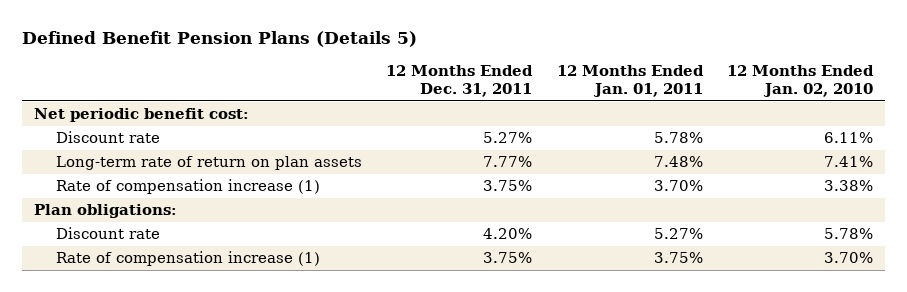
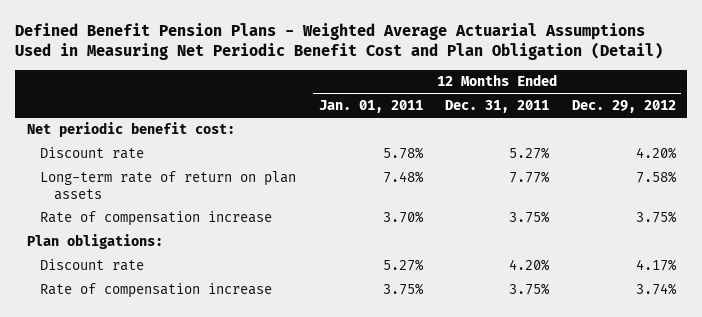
- Defined Benefit Pension Plans (Details 5)
+ Defined Benefit Pension Plans - Weighted Average Actuarial Assumptions Used in Measuring Net Periodic Benefit Cost and Plan Obligation (Detail)
- | 12 Months Ended Dec. 31, 2011 | 12 Months Ended Jan. 01, 2011 | 12 Months Ended Jan. 02, 2010
+ | 12 Months Ended Jan. 01, 2011 | 12 Months Ended Dec. 31, 2011 | 12 Months Ended Dec. 29, 2012
- Rate of compensation increase (1) | 3.75% | 3.70% | 3.38%
+ Rate of compensation increase | 3.70% | 3.75% | 3.75%
- Rate of compensation increase (1) | 3.75% | 3.75% | 3.70%
+ Rate of compensation increase | 3.75% | 3.75% | 3.74%

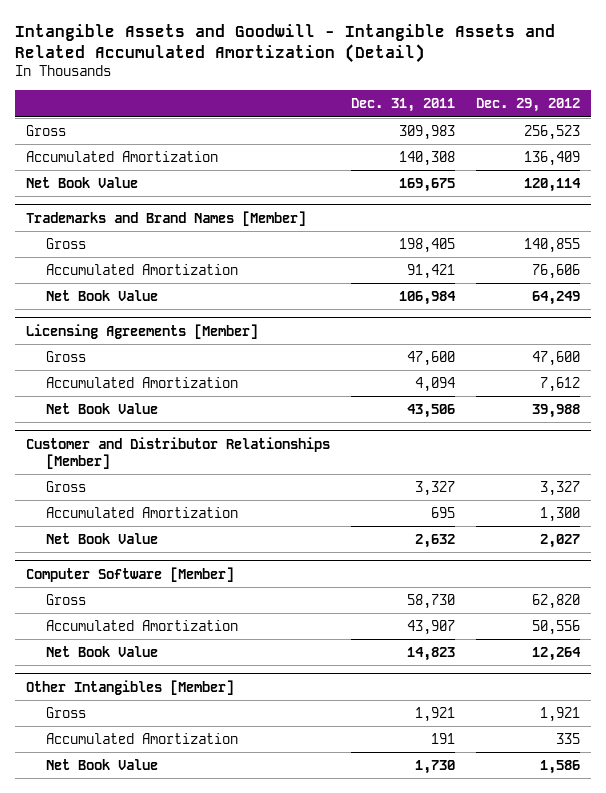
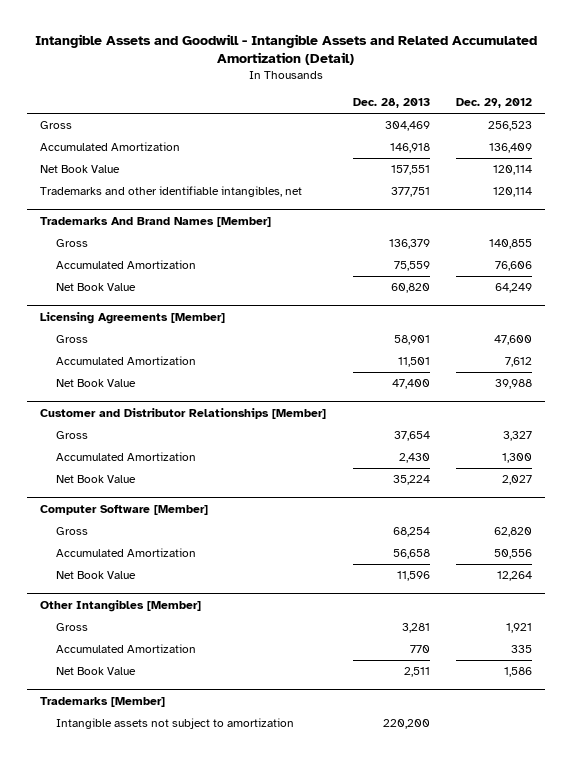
- | Dec. 31, 2011 | Dec. 29, 2012
+ | Dec. 28, 2013 | Dec. 29, 2012
- Trademarks and Brand Names [Member]
+ Trademarks and other identifiable intangibles, net | 377,751 | 120,114
+ Trademarks And Brand Names [Member]
+ Trademarks [Member]
+ Intangible assets not subject to amortization | 220,200 |

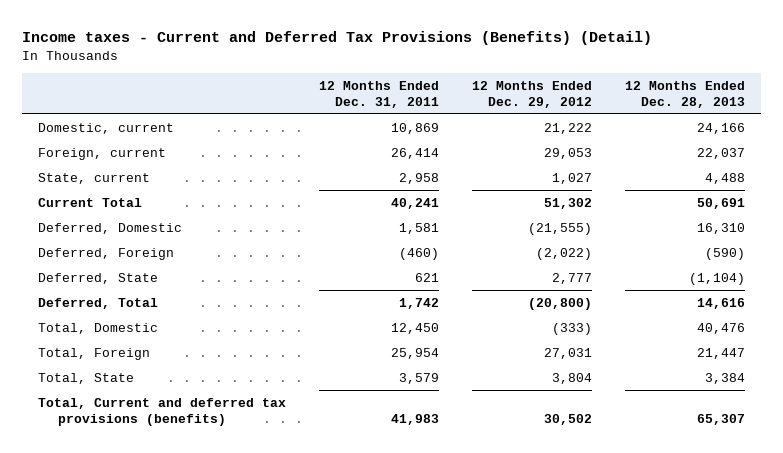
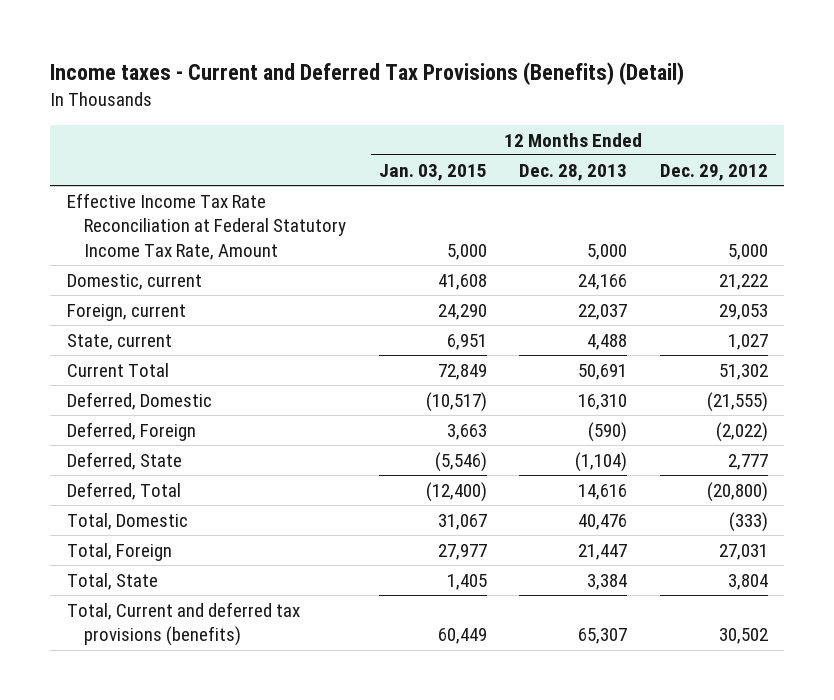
- | 12 Months Ended Dec. 31, 2011 | 12 Months Ended Dec. 29, 2012 | 12 Months Ended Dec. 28, 2013
+ | 12 Months Ended Jan. 03, 2015 | 12 Months Ended Dec. 28, 2013 | 12 Months Ended Dec. 29, 2012
+ Effective Income Tax Rate Reconciliation at Federal Statutory Income Tax Rate, Amount | 5,000 | 5,000 | 5,000

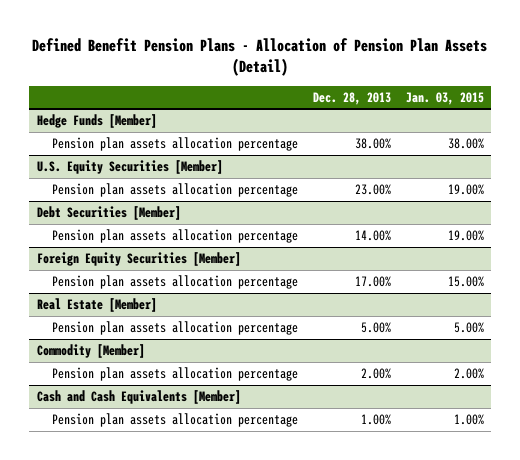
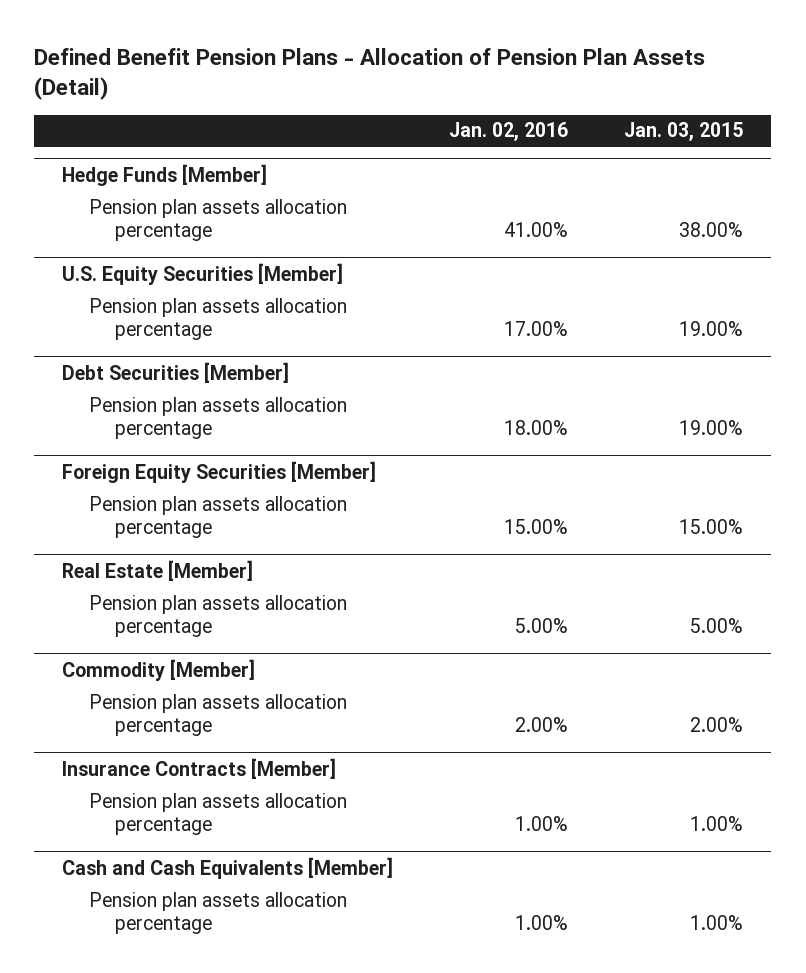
- | Dec. 28, 2013 | Jan. 03, 2015
+ | Jan. 02, 2016 | Jan. 03, 2015
+ Insurance Contracts [Member]
+ Pension plan assets allocation percentage | 1.00% | 1.00%

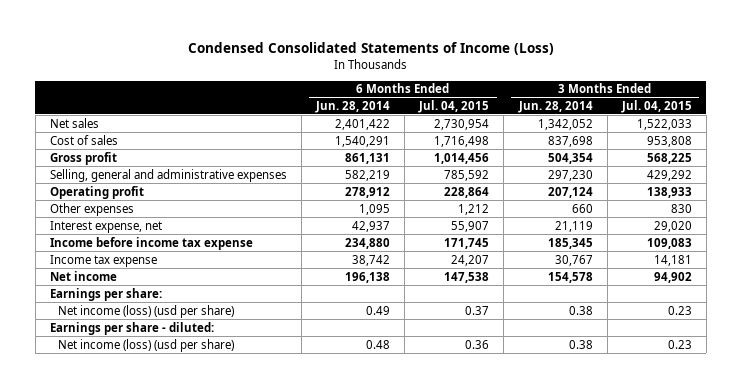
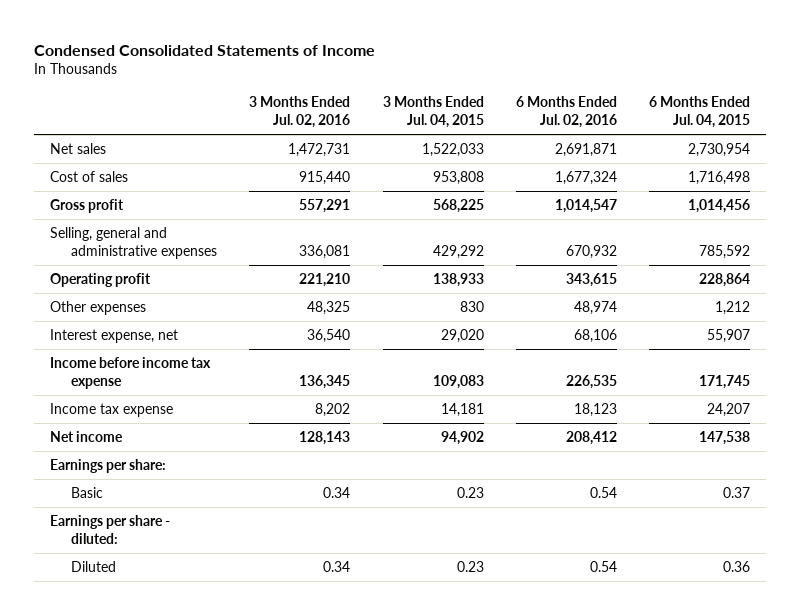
- Condensed Consolidated Statements of Income (Loss)
+ Condensed Consolidated Statements of Income
- | 6 Months Ended Jun. 28, 2014 | 6 Months Ended Jul. 04, 2015 | 3 Months Ended Jun. 28, 2014 | 3 Months Ended Jul. 04, 2015
+ | 3 Months Ended Jul. 02, 2016 | 3 Months Ended Jul. 04, 2015 | 6 Months Ended Jul. 02, 2016 | 6 Months Ended Jul. 04, 2015
- Net income (loss) (usd per share) | 0.49 | 0.37 | 0.38 | 0.23
+ Basic | 0.34 | 0.23 | 0.54 | 0.37
- Net income (loss) (usd per share) | 0.48 | 0.36 | 0.38 | 0.23
+ Diluted | 0.34 | 0.23 | 0.54 | 0.36

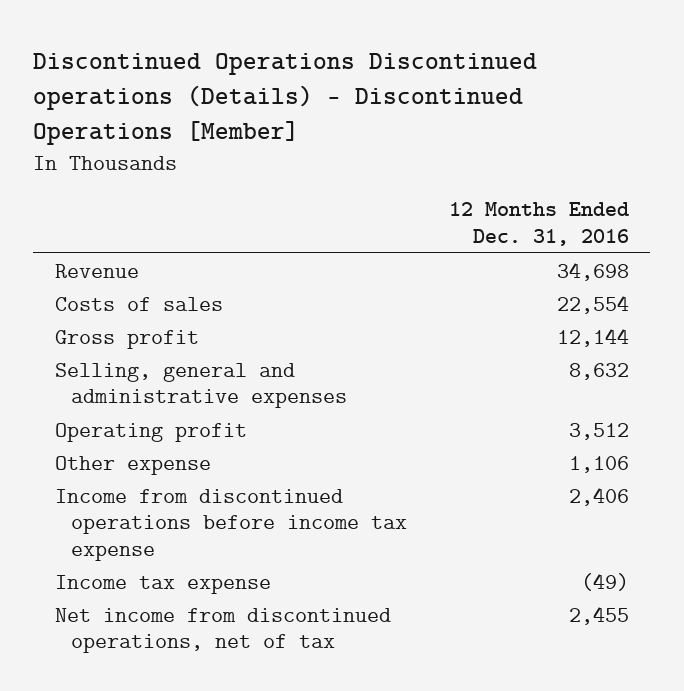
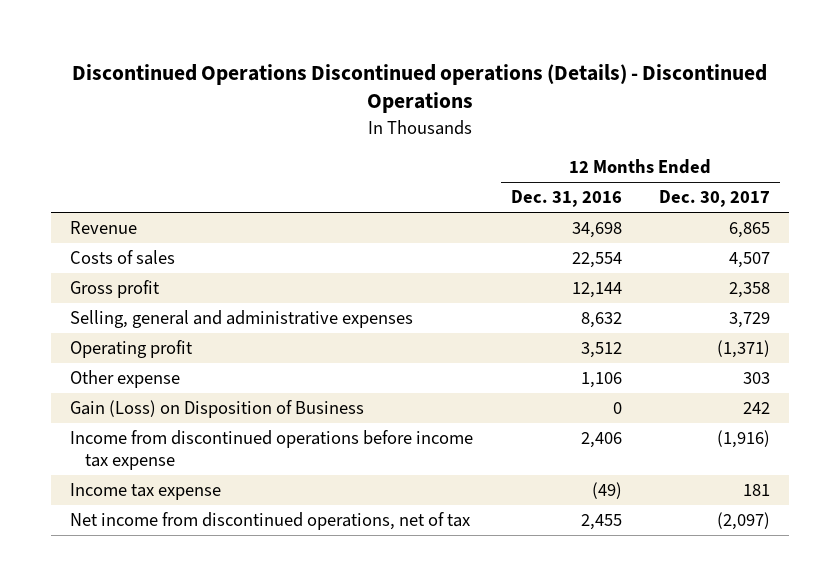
- Discontinued Operations Discontinued operations (Details) - Discontinued Operations [Member]
+ Discontinued Operations Discontinued operations (Details) - Discontinued Operations
- | 12 Months Ended Dec. 31, 2016
+ | 12 Months Ended Dec. 31, 2016 | 12 Months Ended Dec. 30, 2017
+ Gain (Loss) on Disposition of Business | 0 | 242

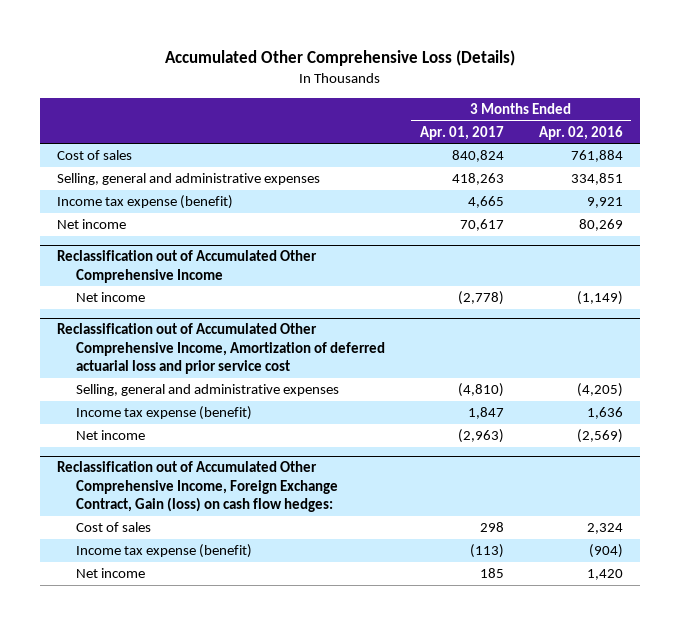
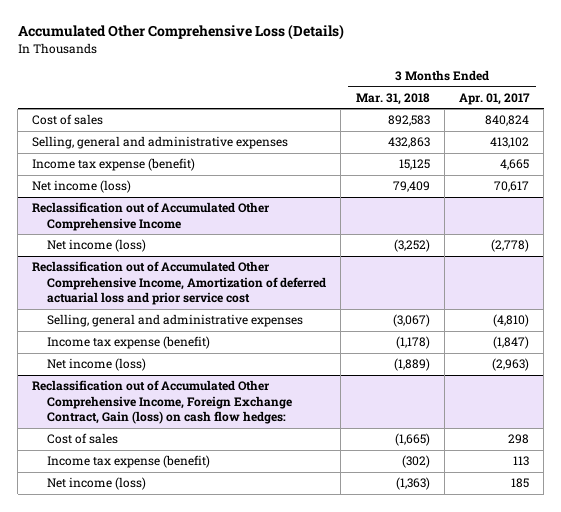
- | 3 Months Ended Apr. 01, 2017 | 3 Months Ended Apr. 02, 2016
+ | 3 Months Ended Mar. 31, 2018 | 3 Months Ended Apr. 01, 2017
- Selling, general and administrative expenses | 418,263 | 334,851
+ Selling, general and administrative expenses | 432,863 | 413,102
- Net income | 70,617 | 80,269
+ Net income (loss) | 79,409 | 70,617
@ Reclassification out of Accumulated Other Comprehensive Income
- Net income | (2,778) | (1,149)
+ Net income (loss) | (3,252) | (2,778)
@ Reclassification out of Accumulated Other Comprehensive Income, Amortization of deferred actuarial loss and prior service cost
- Income tax expense (benefit) | 1,847 | 1,636
- Net income | (2,963) | (2,569)
+ Income tax expense (benefit) | (1,178) | (1,847)
+ Net income (loss) | (1,889) | (2,963)
@ Reclassification out of Accumulated Other Comprehensive Income, Foreign Exchange Contract, Gain (loss) on cash flow hedges:
- Income tax expense (benefit) | (113) | (904)
- Net income | 185 | 1,420
+ Income tax expense (benefit) | (302) | 113
+ Net income (loss) | (1,363) | 185

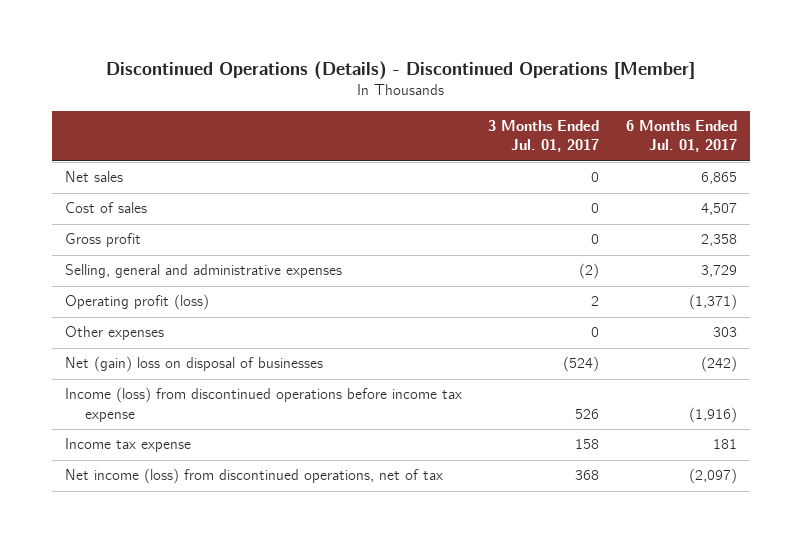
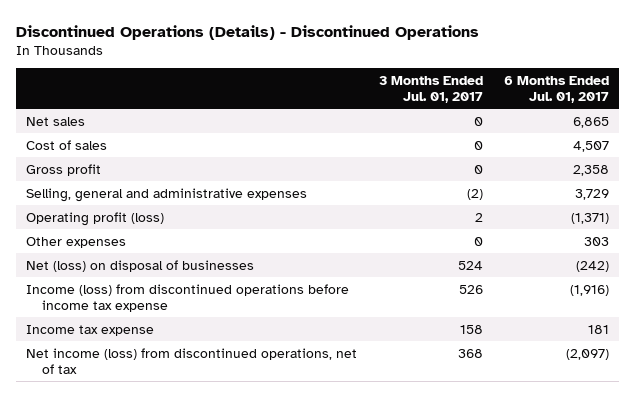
- Discontinued Operations (Details) - Discontinued Operations [Member]
+ Discontinued Operations (Details) - Discontinued Operations
- Net (gain) loss on disposal of businesses | (524) | (242)
+ Net (loss) on disposal of businesses | 524 | (242)

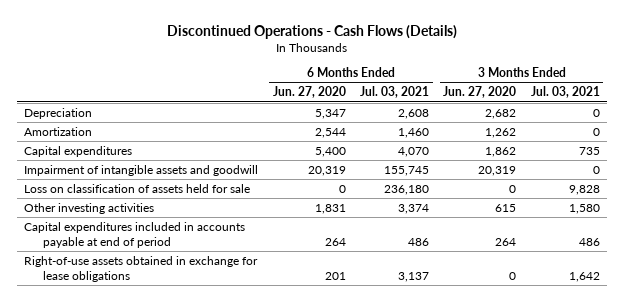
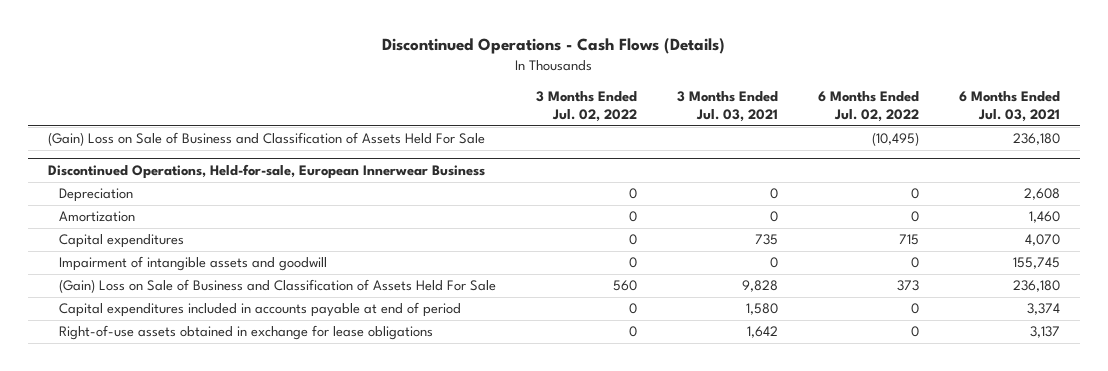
- | 6 Months Ended Jun. 27, 2020 | 6 Months Ended Jul. 03, 2021 | 3 Months Ended Jun. 27, 2020 | 3 Months Ended Jul. 03, 2021
+ | 3 Months Ended Jul. 02, 2022 | 3 Months Ended Jul. 03, 2021 | 6 Months Ended Jul. 02, 2022 | 6 Months Ended Jul. 03, 2021
+ (Gain) Loss on Sale of Business and Classification of Assets Held For Sale | | | (10,495) | 236,180
+ Discontinued Operations, Held-for-sale, European Innerwear Business
- Loss on classification of assets held for sale | 0 | 236,180 | 0 | 9,828
- Other investing activities | 1,831 | 3,374 | 615 | 1,580
- Capital expenditures included in accounts payable at end of period | 264 | 486 | 264 | 486
+ (Gain) Loss on Sale of Business and Classification of Assets Held For Sale | 560 | 9,828 | 373 | 236,180
+ Capital expenditures included in accounts payable at end of period | 0 | 1,580 | 0 | 3,374

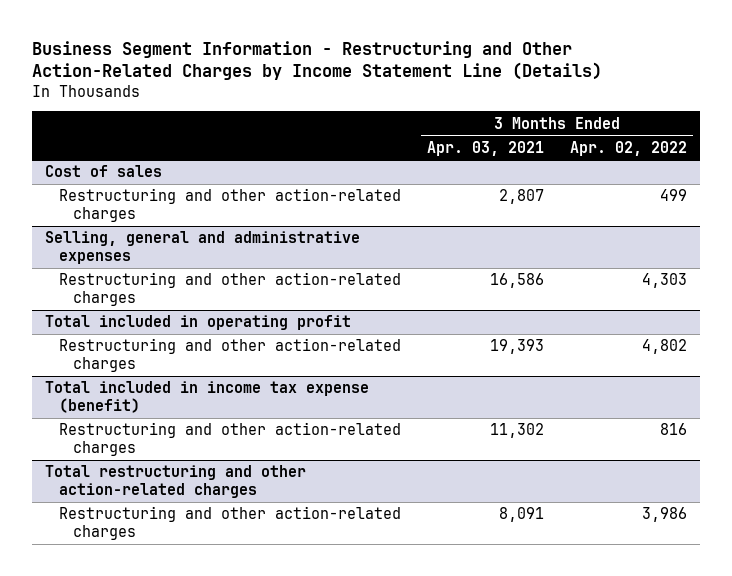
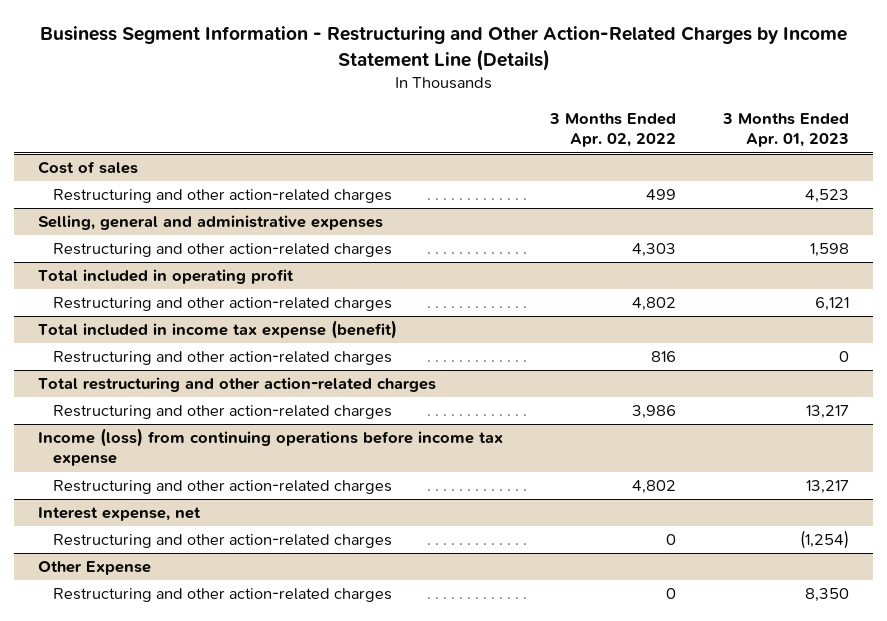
- | 3 Months Ended Apr. 03, 2021 | 3 Months Ended Apr. 02, 2022
+ | 3 Months Ended Apr. 02, 2022 | 3 Months Ended Apr. 01, 2023
+ Income (loss) from continuing operations before income tax expense
+ Restructuring and other action-related charges | 4,802 | 13,217
+ Interest expense, net
+ Restructuring and other action-related charges | 0 | (1,254)
+ Other Expense
+ Restructuring and other action-related charges | 0 | 8,350

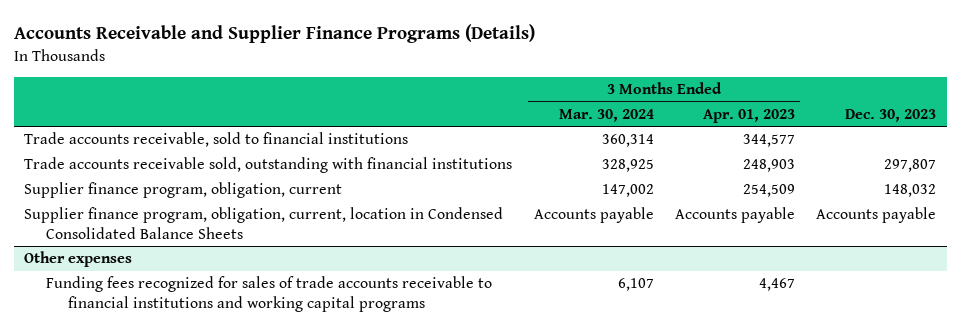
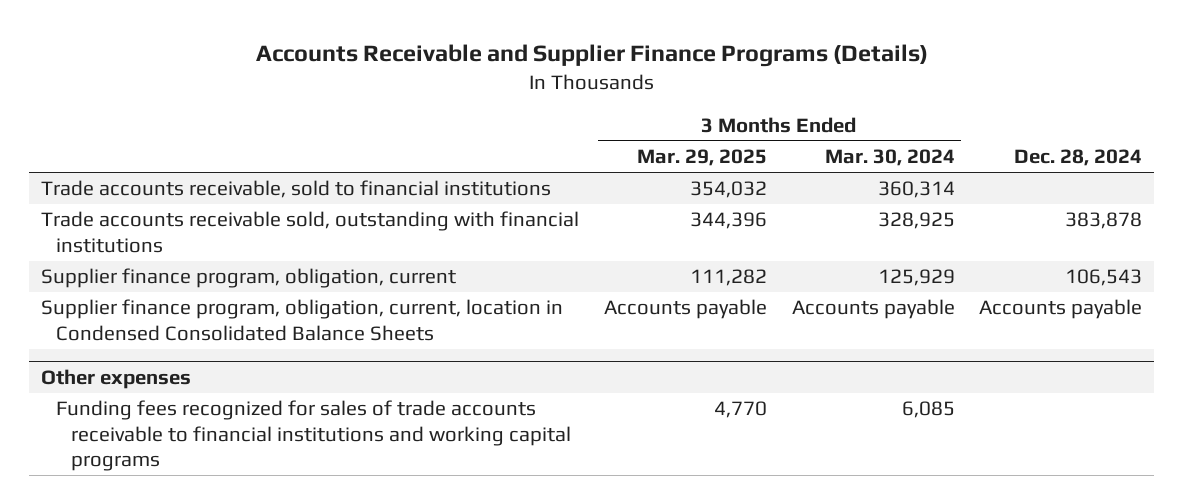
- | 3 Months Ended Mar. 30, 2024 | 3 Months Ended Apr. 01, 2023 | Dec. 30, 2023
+ | 3 Months Ended Mar. 29, 2025 | 3 Months Ended Mar. 30, 2024 | Dec. 28, 2024
- Supplier finance program, obligation, current | 147,002 | 254,509 | 148,032
+ Supplier finance program, obligation, current | 111,282 | 125,929 | 106,543
@ Other expenses
- Funding fees recognized for sales of trade accounts receivable to financial institutions and working capital programs | 6,107 | 4,467 |
+ Funding fees recognized for sales of trade accounts receivable to financial institutions and working capital programs | 4,770 | 6,085 |

